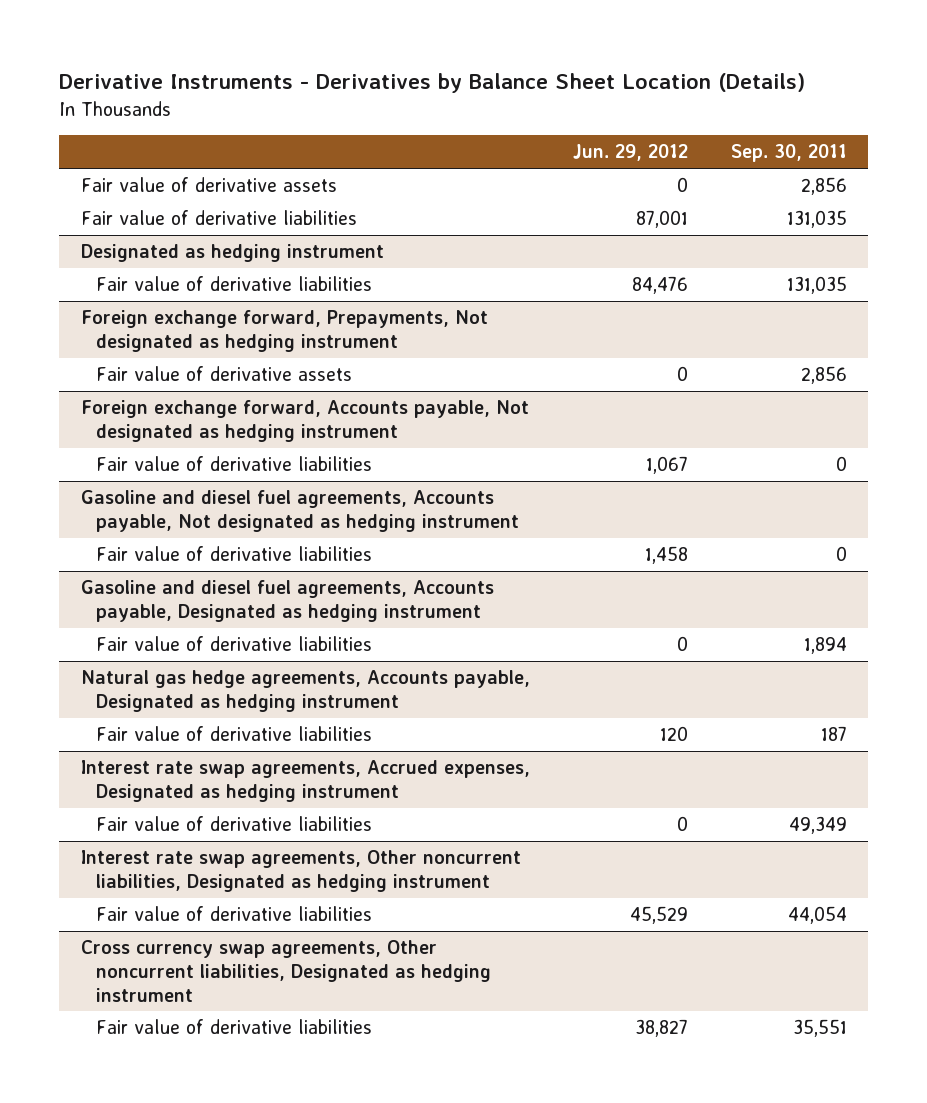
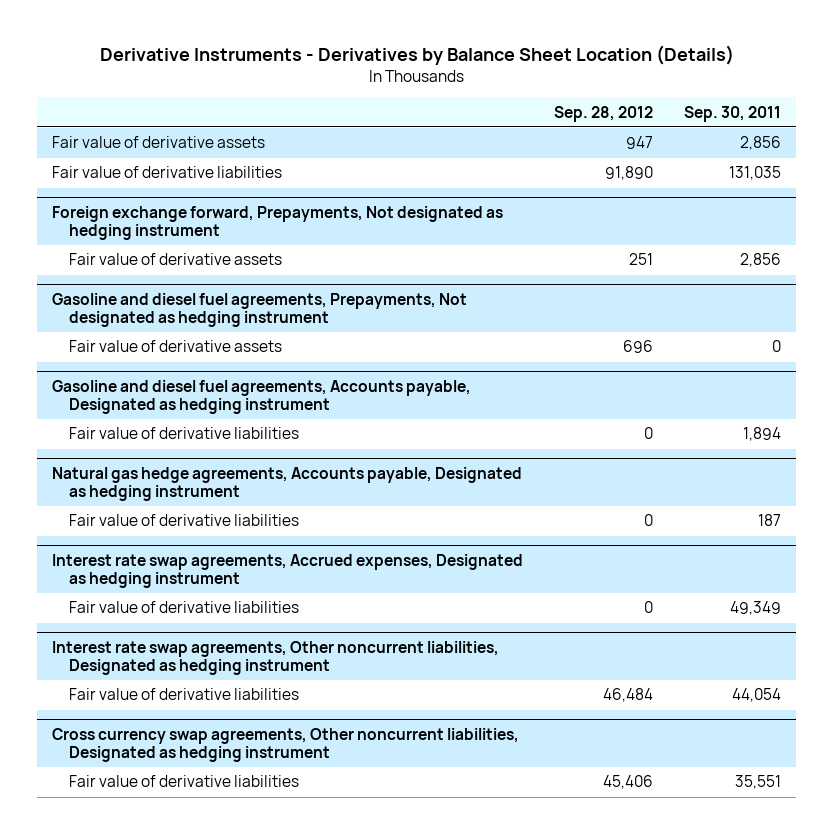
- | Jun. 29, 2012 | Sep. 30, 2011
+ | Sep. 28, 2012 | Sep. 30, 2011
- Designated as hedging instrument
- Fair value of derivative liabilities | 84,476 | 131,035
- Foreign exchange forward, Accounts payable, Not designated as hedging instrument
- Fair value of derivative liabilities | 1,067 | 0
- Gasoline and diesel fuel agreements, Accounts payable, Not designated as hedging instrument
- Fair value of derivative liabilities | 1,458 | 0
+ Gasoline and diesel fuel agreements, Prepayments, Not designated as hedging instrument
+ Fair value of derivative assets | 696 | 0

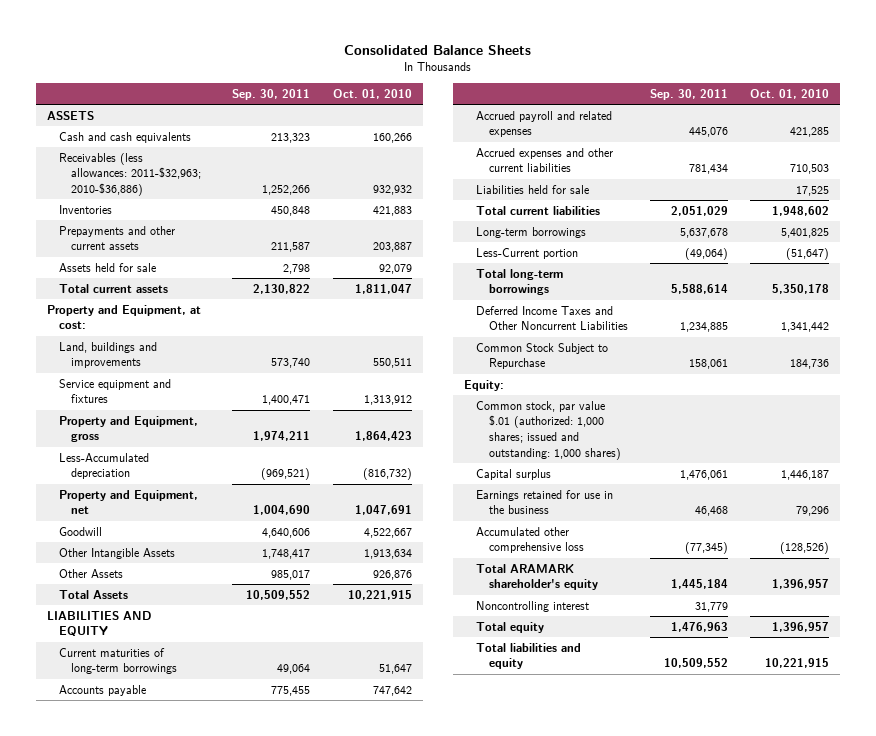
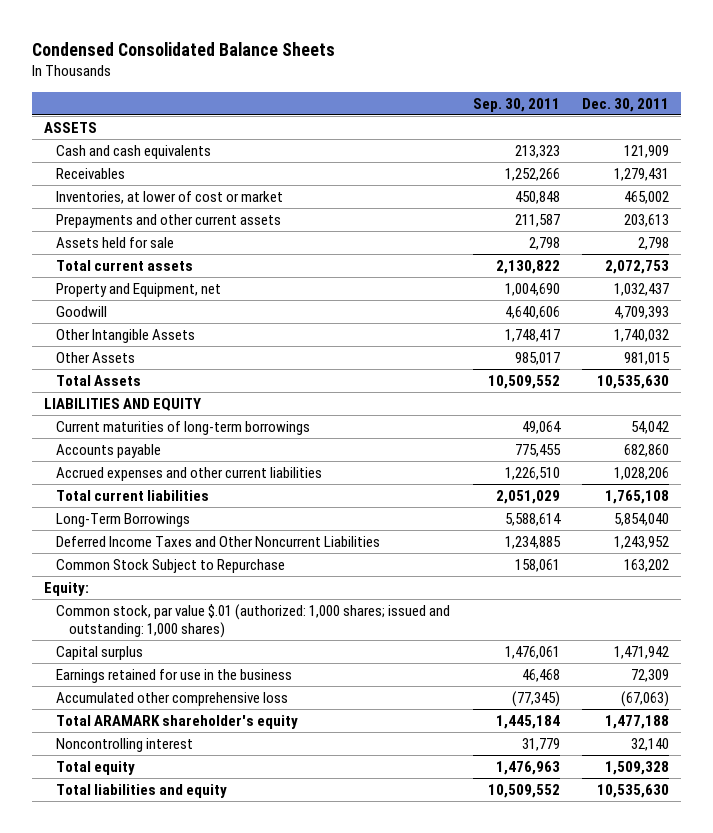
- Consolidated Balance Sheets
+ Condensed Consolidated Balance Sheets
- | Sep. 30, 2011 | Oct. 01, 2010
+ | Sep. 30, 2011 | Dec. 30, 2011
- Receivables (less allowances: 2011-$32,963; 2010-$36,886) | 1,252,266 | 932,932
- Inventories | 450,848 | 421,883
+ Receivables | 1,252,266 | 1,279,431
+ Inventories, at lower of cost or market | 450,848 | 465,002
- Property and Equipment, at cost:
- Land, buildings and improvements | 573,740 | 550,511
- Service equipment and fixtures | 1,400,471 | 1,313,912
- Property and Equipment, gross | 1,974,211 | 1,864,423
- Less-Accumulated depreciation | (969,521) | (816,732)
- Accrued payroll and related expenses | 445,076 | 421,285
- Accrued expenses and other current liabilities | 781,434 | 710,503
- Liabilities held for sale | | 17,525
+ Accrued expenses and other current liabilities | 1,226,510 | 1,028,206
- Long-term borrowings | 5,637,678 | 5,401,825
- Less-Current portion | (49,064) | (51,647)
- Total long-term borrowings | 5,588,614 | 5,350,178
+ Long-Term Borrowings | 5,588,614 | 5,854,040

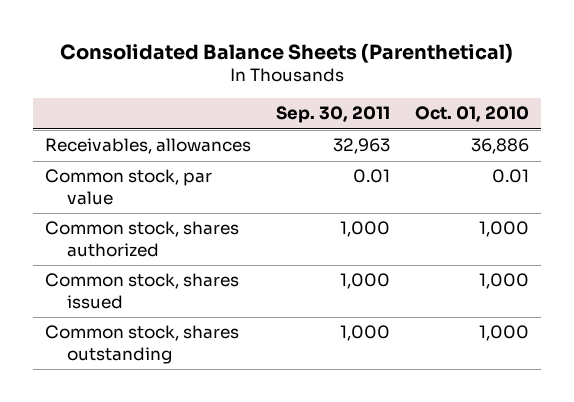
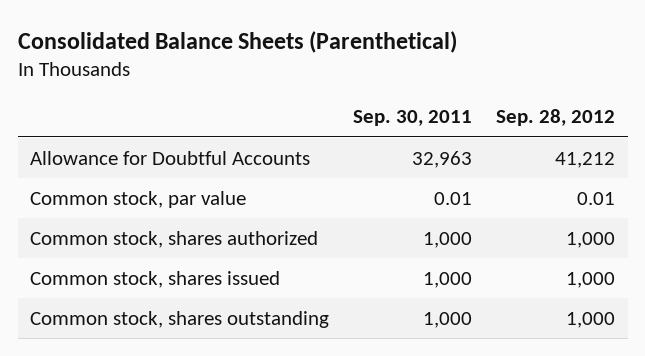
- | Sep. 30, 2011 | Oct. 01, 2010
+ | Sep. 30, 2011 | Sep. 28, 2012
- Receivables, allowances | 32,963 | 36,886
+ Allowance for Doubtful Accounts | 32,963 | 41,212

